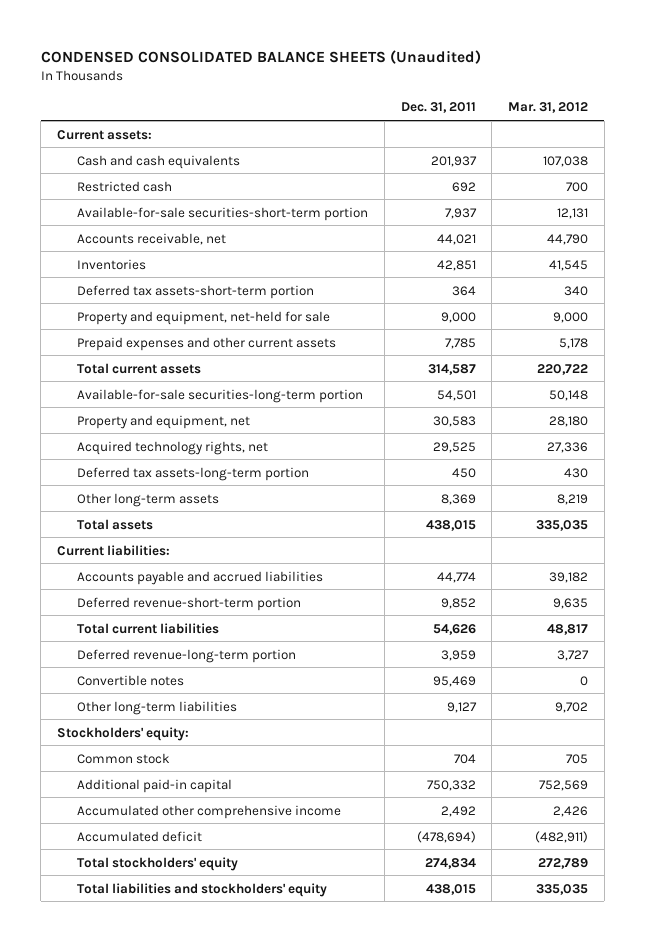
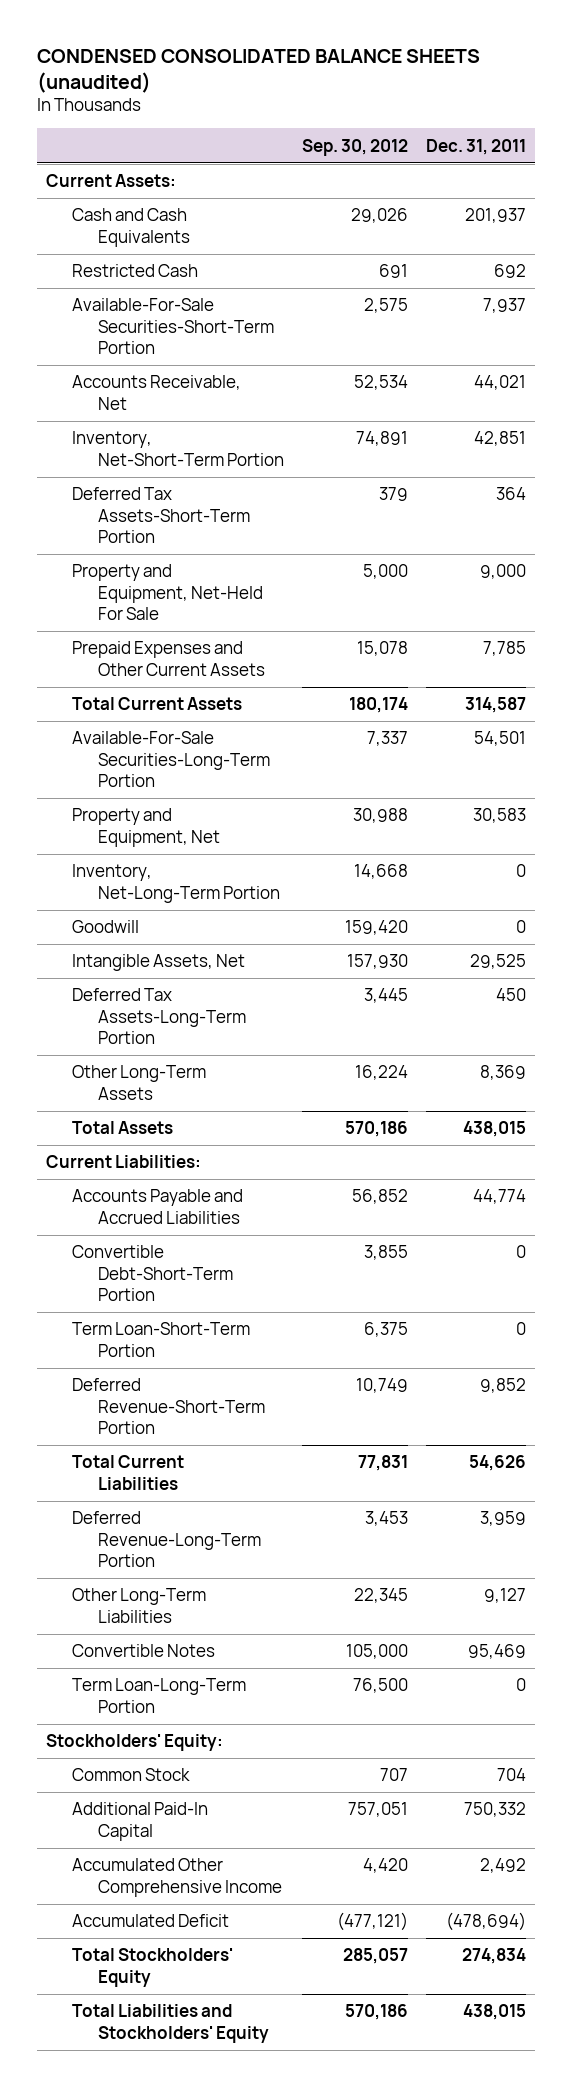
- CONDENSED CONSOLIDATED BALANCE SHEETS (Unaudited)
+ CONDENSED CONSOLIDATED BALANCE SHEETS (unaudited)
- | Dec. 31, 2011 | Mar. 31, 2012
+ | Sep. 30, 2012 | Dec. 31, 2011
- Current assets:
- Cash and cash equivalents | 201,937 | 107,038
- Restricted cash | 692 | 700
- Available-for-sale securities-short-term portion | 7,937 | 12,131
- Accounts receivable, net | 44,021 | 44,790
- Inventories | 42,851 | 41,545
- Deferred tax assets-short-term portion | 364 | 340
- Property and equipment, net-held for sale | 9,000 | 9,000
- Prepaid expenses and other current assets | 7,785 | 5,178
- Total current assets | 314,587 | 220,722
- Available-for-sale securities-long-term portion | 54,501 | 50,148
- Property and equipment, net | 30,583 | 28,180
- Acquired technology rights, net | 29,525 | 27,336
- Deferred tax assets-long-term portion | 450 | 430
- Other long-term assets | 8,369 | 8,219
- Total assets | 438,015 | 335,035
- Current liabilities:
- Accounts payable and accrued liabilities | 44,774 | 39,182
- Deferred revenue-short-term portion | 9,852 | 9,635
- Total current liabilities | 54,626 | 48,817
- Deferred revenue-long-term portion | 3,959 | 3,727
- Convertible notes | 95,469 | 0
- Other long-term liabilities | 9,127 | 9,702
- Stockholders' equity:
- Common stock | 704 | 705
- Additional paid-in capital | 750,332 | 752,569
- Accumulated other comprehensive income | 2,492 | 2,426
- Accumulated deficit | (478,694) | (482,911)
- Total stockholders' equity | 274,834 | 272,789
- Total liabilities and stockholders' equity | 438,015 | 335,035
+ Current Assets:
+ Cash and Cash Equivalents | 29,026 | 201,937
+ Restricted Cash | 691 | 692
+ Available-For-Sale Securities-Short-Term Portion | 2,575 | 7,937
+ Accounts Receivable, Net | 52,534 | 44,021
+ Inventory, Net-Short-Term Portion | 74,891 | 42,851
+ Deferred Tax Assets-Short-Term Portion | 379 | 364
+ Property and Equipment, Net-Held For Sale | 5,000 | 9,000
+ Prepaid Expenses and Other Current Assets | 15,078 | 7,785
+ Total Current Assets | 180,174 | 314,587
+ Available-For-Sale Securities-Long-Term Portion | 7,337 | 54,501
+ Property and Equipment, Net | 30,988 | 30,583
+ Inventory, Net-Long-Term Portion | 14,668 | 0
+ Goodwill | 159,420 | 0
+ Intangible Assets, Net | 157,930 | 29,525
+ Deferred Tax Assets-Long-Term Portion | 3,445 | 450
+ Other Long-Term Assets | 16,224 | 8,369
+ Total Assets | 570,186 | 438,015
+ Current Liabilities:
+ Accounts Payable and Accrued Liabilities | 56,852 | 44,774
+ Convertible Debt-Short-Term Portion | 3,855 | 0
+ Term Loan-Short-Term Portion | 6,375 | 0
+ Deferred Revenue-Short-Term Portion | 10,749 | 9,852
+ Total Current Liabilities | 77,831 | 54,626
+ Deferred Revenue-Long-Term Portion | 3,453 | 3,959
+ Other Long-Term Liabilities | 22,345 | 9,127
+ Convertible Notes | 105,000 | 95,469
+ Term Loan-Long-Term Portion | 76,500 | 0
+ Stockholders' Equity:
+ Common Stock | 707 | 704
+ Additional Paid-In Capital | 757,051 | 750,332
+ Accumulated Other Comprehensive Income | 4,420 | 2,492
+ Accumulated Deficit | (477,121) | (478,694)
+ Total Stockholders' Equity | 285,057 | 274,834
+ Total Liabilities and Stockholders' Equity | 570,186 | 438,015

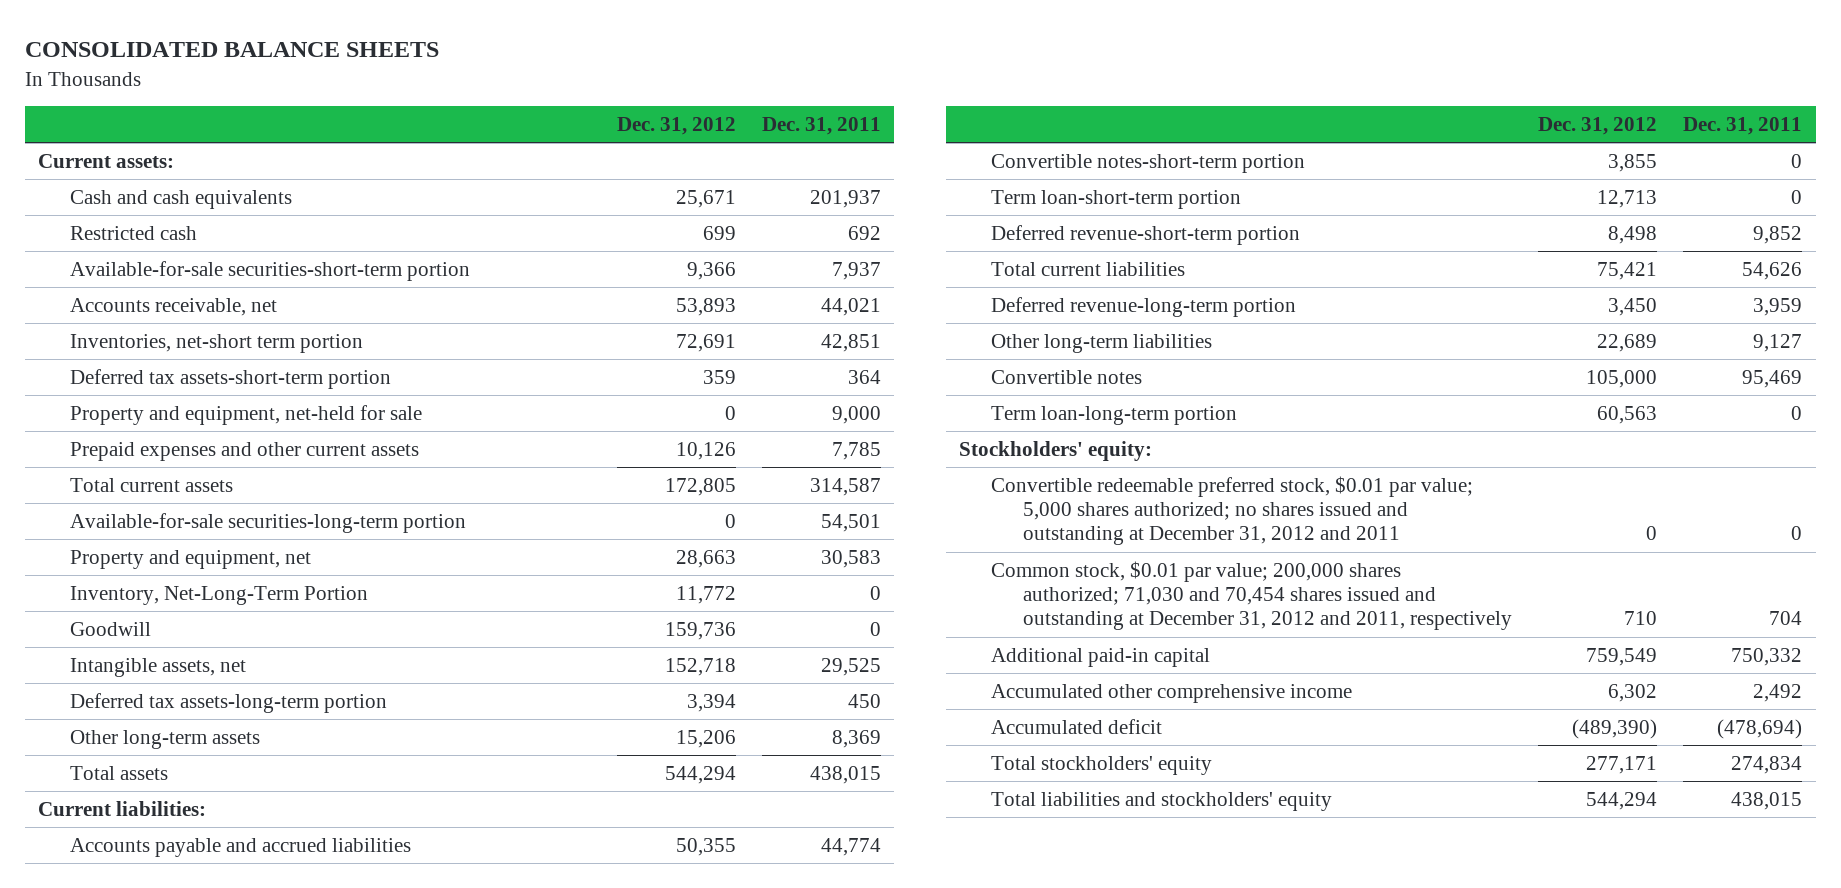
- CONDENSED CONSOLIDATED BALANCE SHEETS (unaudited)
+ CONSOLIDATED BALANCE SHEETS
- | Sep. 30, 2012 | Dec. 31, 2011
+ | Dec. 31, 2012 | Dec. 31, 2011
- Current Assets:
- Cash and Cash Equivalents | 29,026 | 201,937
- Restricted Cash | 691 | 692
- Available-For-Sale Securities-Short-Term Portion | 2,575 | 7,937
- Accounts Receivable, Net | 52,534 | 44,021
- Inventory, Net-Short-Term Portion | 74,891 | 42,851
- Deferred Tax Assets-Short-Term Portion | 379 | 364
- Property and Equipment, Net-Held For Sale | 5,000 | 9,000
- Prepaid Expenses and Other Current Assets | 15,078 | 7,785
- Total Current Assets | 180,174 | 314,587
- Available-For-Sale Securities-Long-Term Portion | 7,337 | 54,501
- Property and Equipment, Net | 30,988 | 30,583
+ Current assets:
+ Cash and cash equivalents | 25,671 | 201,937
+ Restricted cash | 699 | 692
+ Available-for-sale securities-short-term portion | 9,366 | 7,937
+ Accounts receivable, net | 53,893 | 44,021
+ Inventories, net-short term portion | 72,691 | 42,851
+ Deferred tax assets-short-term portion | 359 | 364
+ Property and equipment, net-held for sale | 0 | 9,000
+ Prepaid expenses and other current assets | 10,126 | 7,785
+ Total current assets | 172,805 | 314,587
+ Available-for-sale securities-long-term portion | 0 | 54,501
+ Property and equipment, net | 28,663 | 30,583
- Intangible Assets, Net | 157,930 | 29,525
- Deferred Tax Assets-Long-Term Portion | 3,445 | 450
- Other Long-Term Assets | 16,224 | 8,369
- Total Assets | 570,186 | 438,015
- Current Liabilities:
- Accounts Payable and Accrued Liabilities | 56,852 | 44,774
- Convertible Debt-Short-Term Portion | 3,855 | 0
- Term Loan-Short-Term Portion | 6,375 | 0
- Deferred Revenue-Short-Term Portion | 10,749 | 9,852
- Total Current Liabilities | 77,831 | 54,626
- Deferred Revenue-Long-Term Portion | 3,453 | 3,959
- Other Long-Term Liabilities | 22,345 | 9,127
- Convertible Notes | 105,000 | 95,469
- Term Loan-Long-Term Portion | 76,500 | 0
- Stockholders' Equity:
- Common Stock | 707 | 704
- Additional Paid-In Capital | 757,051 | 750,332
- Accumulated Other Comprehensive Income | 4,420 | 2,492
- Accumulated Deficit | (477,121) | (478,694)
- Total Stockholders' Equity | 285,057 | 274,834
- Total Liabilities and Stockholders' Equity | 570,186 | 438,015
+ Intangible assets, net | 152,718 | 29,525
+ Deferred tax assets-long-term portion | 3,394 | 450
+ Other long-term assets | 15,206 | 8,369
+ Total assets | 544,294 | 438,015
+ Current liabilities:
+ Accounts payable and accrued liabilities | 50,355 | 44,774
+ Convertible notes-short-term portion | 3,855 | 0
+ Term loan-short-term portion | 12,713 | 0
+ Deferred revenue-short-term portion | 8,498 | 9,852
+ Total current liabilities | 75,421 | 54,626
+ Deferred revenue-long-term portion | 3,450 | 3,959
+ Other long-term liabilities | 22,689 | 9,127
+ Convertible notes | 105,000 | 95,469
+ Term loan-long-term portion | 60,563 | 0
+ Stockholders' equity:
+ Convertible redeemable preferred stock, $0.01 par value; 5,000 shares authorized; no shares issued and outstanding at December 31, 2012 and 2011 | 0 | 0
+ Common stock, $0.01 par value; 200,000 shares authorized; 71,030 and 70,454 shares issued and outstanding at December 31, 2012 and 2011, respectively | 710 | 704
+ Additional paid-in capital | 759,549 | 750,332
+ Accumulated other comprehensive income | 6,302 | 2,492
+ Accumulated deficit | (489,390) | (478,694)
+ Total stockholders' equity | 277,171 | 274,834
+ Total liabilities and stockholders' equity | 544,294 | 438,015

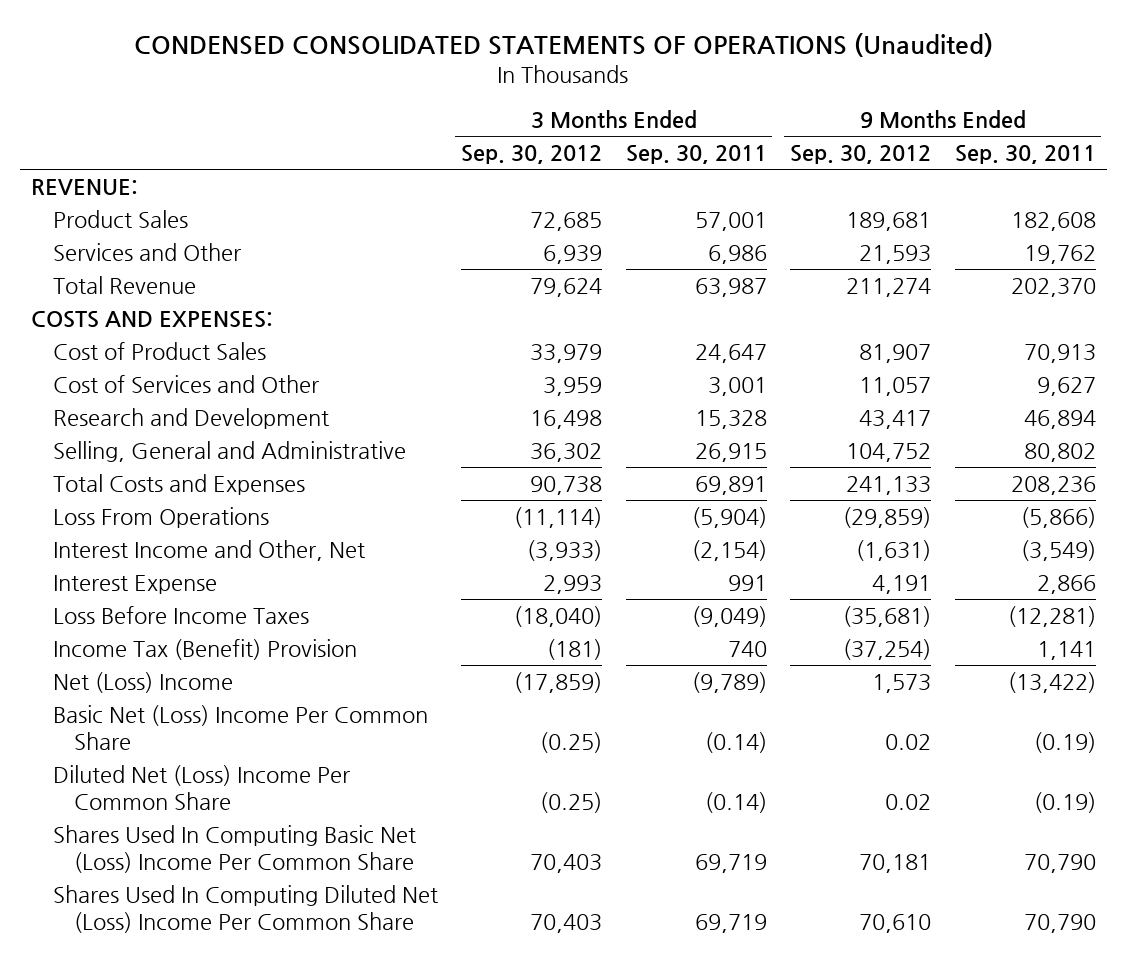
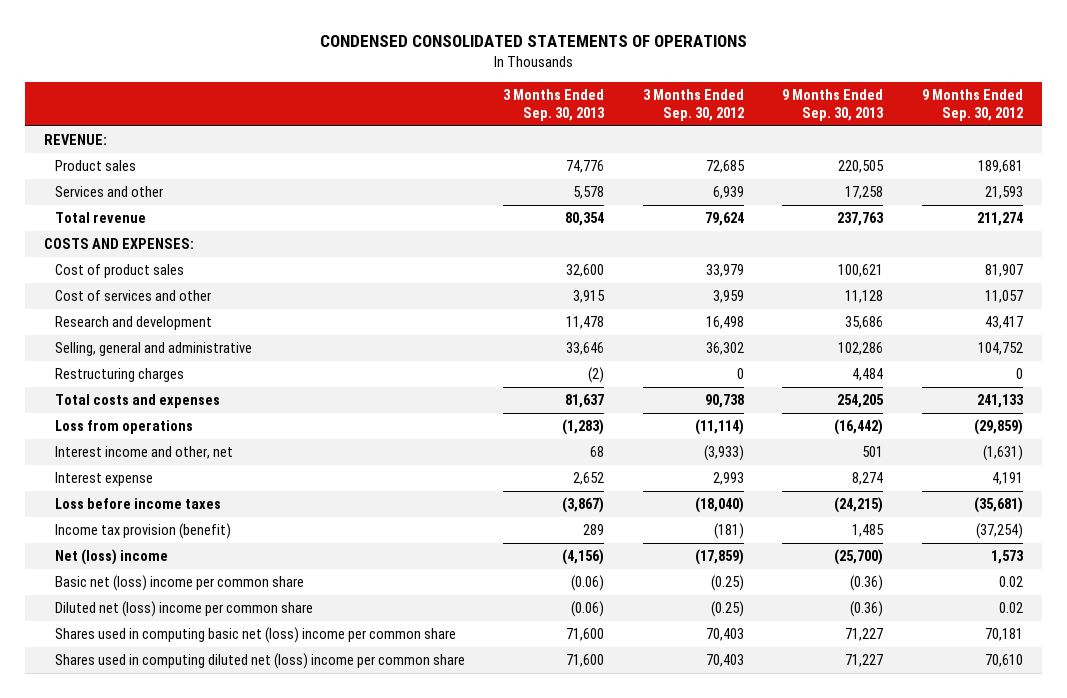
- CONDENSED CONSOLIDATED STATEMENTS OF OPERATIONS (Unaudited)
+ CONDENSED CONSOLIDATED STATEMENTS OF OPERATIONS
- | 3 Months Ended Sep. 30, 2012 | 3 Months Ended Sep. 30, 2011 | 9 Months Ended Sep. 30, 2012 | 9 Months Ended Sep. 30, 2011
+ | 3 Months Ended Sep. 30, 2013 | 3 Months Ended Sep. 30, 2012 | 9 Months Ended Sep. 30, 2013 | 9 Months Ended Sep. 30, 2012
- Product Sales | 72,685 | 57,001 | 189,681 | 182,608
- Services and Other | 6,939 | 6,986 | 21,593 | 19,762
- Total Revenue | 79,624 | 63,987 | 211,274 | 202,370
+ Product sales | 74,776 | 72,685 | 220,505 | 189,681
+ Services and other | 5,578 | 6,939 | 17,258 | 21,593
+ Total revenue | 80,354 | 79,624 | 237,763 | 211,274
- Cost of Product Sales | 33,979 | 24,647 | 81,907 | 70,913
- Cost of Services and Other | 3,959 | 3,001 | 11,057 | 9,627
- Research and Development | 16,498 | 15,328 | 43,417 | 46,894
- Selling, General and Administrative | 36,302 | 26,915 | 104,752 | 80,802
- Total Costs and Expenses | 90,738 | 69,891 | 241,133 | 208,236
- Loss From Operations | (11,114) | (5,904) | (29,859) | (5,866)
- Interest Income and Other, Net | (3,933) | (2,154) | (1,631) | (3,549)
- Interest Expense | 2,993 | 991 | 4,191 | 2,866
- Loss Before Income Taxes | (18,040) | (9,049) | (35,681) | (12,281)
- Income Tax (Benefit) Provision | (181) | 740 | (37,254) | 1,141
- Net (Loss) Income | (17,859) | (9,789) | 1,573 | (13,422)
- Basic Net (Loss) Income Per Common Share | (0.25) | (0.14) | 0.02 | (0.19)
- Diluted Net (Loss) Income Per Common Share | (0.25) | (0.14) | 0.02 | (0.19)
- Shares Used In Computing Basic Net (Loss) Income Per Common Share | 70,403 | 69,719 | 70,181 | 70,790
- Shares Used In Computing Diluted Net (Loss) Income Per Common Share | 70,403 | 69,719 | 70,610 | 70,790
+ Cost of product sales | 32,600 | 33,979 | 100,621 | 81,907
+ Cost of services and other | 3,915 | 3,959 | 11,128 | 11,057
+ Research and development | 11,478 | 16,498 | 35,686 | 43,417
+ Selling, general and administrative | 33,646 | 36,302 | 102,286 | 104,752
+ Restructuring charges | (2) | 0 | 4,484 | 0
+ Total costs and expenses | 81,637 | 90,738 | 254,205 | 241,133
+ Loss from operations | (1,283) | (11,114) | (16,442) | (29,859)
+ Interest income and other, net | 68 | (3,933) | 501 | (1,631)
+ Interest expense | 2,652 | 2,993 | 8,274 | 4,191
+ Loss before income taxes | (3,867) | (18,040) | (24,215) | (35,681)
+ Income tax provision (benefit) | 289 | (181) | 1,485 | (37,254)
+ Net (loss) income | (4,156) | (17,859) | (25,700) | 1,573
+ Basic net (loss) income per common share | (0.06) | (0.25) | (0.36) | 0.02
+ Diluted net (loss) income per common share | (0.06) | (0.25) | (0.36) | 0.02
+ Shares used in computing basic net (loss) income per common share | 71,600 | 70,403 | 71,227 | 70,181
+ Shares used in computing diluted net (loss) income per common share | 71,600 | 70,403 | 71,227 | 70,610

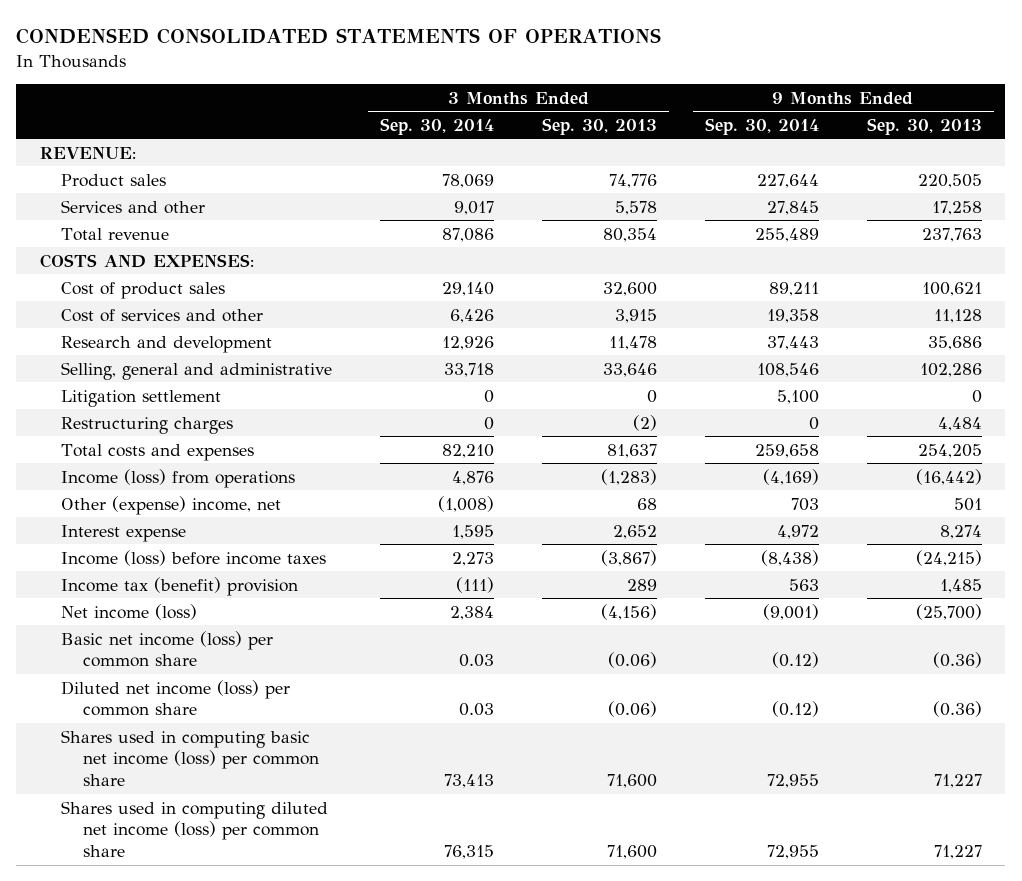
- | 3 Months Ended Sep. 30, 2013 | 3 Months Ended Sep. 30, 2012 | 9 Months Ended Sep. 30, 2013 | 9 Months Ended Sep. 30, 2012
+ | 3 Months Ended Sep. 30, 2014 | 3 Months Ended Sep. 30, 2013 | 9 Months Ended Sep. 30, 2014 | 9 Months Ended Sep. 30, 2013
+ Litigation settlement | 0 | 0 | 5,100 | 0
- Loss from operations | (1,283) | (11,114) | (16,442) | (29,859)
- Interest income and other, net | 68 | (3,933) | 501 | (1,631)
+ Income (loss) from operations | 4,876 | (1,283) | (4,169) | (16,442)
+ Other (expense) income, net | (1,008) | 68 | 703 | 501
- Loss before income taxes | (3,867) | (18,040) | (24,215) | (35,681)
- Income tax provision (benefit) | 289 | (181) | 1,485 | (37,254)
- Net (loss) income | (4,156) | (17,859) | (25,700) | 1,573
- Basic net (loss) income per common share | (0.06) | (0.25) | (0.36) | 0.02
- Diluted net (loss) income per common share | (0.06) | (0.25) | (0.36) | 0.02
- Shares used in computing basic net (loss) income per common share | 71,600 | 70,403 | 71,227 | 70,181
- Shares used in computing diluted net (loss) income per common share | 71,600 | 70,403 | 71,227 | 70,610
+ Income (loss) before income taxes | 2,273 | (3,867) | (8,438) | (24,215)
+ Income tax (benefit) provision | (111) | 289 | 563 | 1,485
+ Net income (loss) | 2,384 | (4,156) | (9,001) | (25,700)
+ Basic net income (loss) per common share | 0.03 | (0.06) | (0.12) | (0.36)
+ Diluted net income (loss) per common share | 0.03 | (0.06) | (0.12) | (0.36)
+ Shares used in computing basic net income (loss) per common share | 73,413 | 71,600 | 72,955 | 71,227
+ Shares used in computing diluted net income (loss) per common share | 76,315 | 71,600 | 72,955 | 71,227

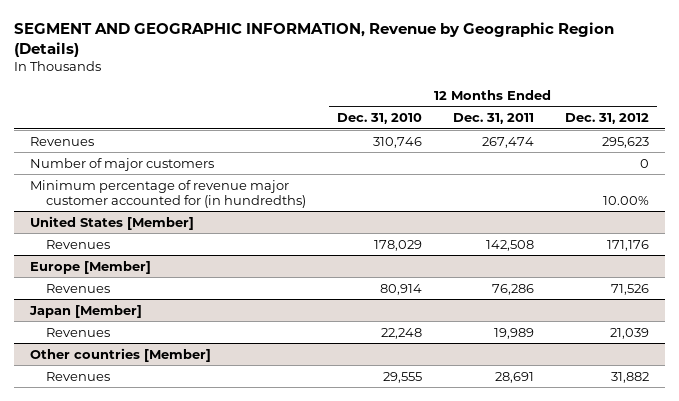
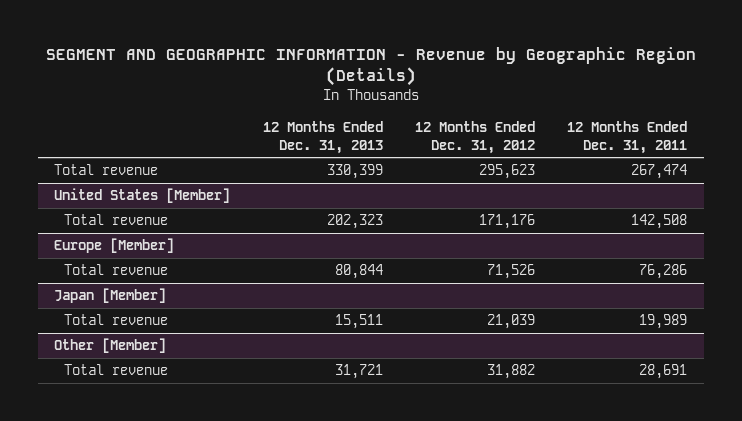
- SEGMENT AND GEOGRAPHIC INFORMATION, Revenue by Geographic Region (Details)
+ SEGMENT AND GEOGRAPHIC INFORMATION - Revenue by Geographic Region (Details)
- | 12 Months Ended Dec. 31, 2010 | 12 Months Ended Dec. 31, 2011 | 12 Months Ended Dec. 31, 2012
+ | 12 Months Ended Dec. 31, 2013 | 12 Months Ended Dec. 31, 2012 | 12 Months Ended Dec. 31, 2011
- Revenues | 310,746 | 267,474 | 295,623
- Number of major customers | | | 0
- Minimum percentage of revenue major customer accounted for (in hundredths) | | | 10.00%
+ Total revenue | 330,399 | 295,623 | 267,474
@ United States [Member]
- Revenues | 178,029 | 142,508 | 171,176
+ Total revenue | 202,323 | 171,176 | 142,508
@ Europe [Member]
- Revenues | 80,914 | 76,286 | 71,526
+ Total revenue | 80,844 | 71,526 | 76,286
@ Japan [Member]
- Revenues | 22,248 | 19,989 | 21,039
- Other countries [Member]
- Revenues | 29,555 | 28,691 | 31,882
@ Japan [Member]
+ Total revenue | 15,511 | 21,039 | 19,989
+ Other [Member]
+ Total revenue | 31,721 | 31,882 | 28,691

